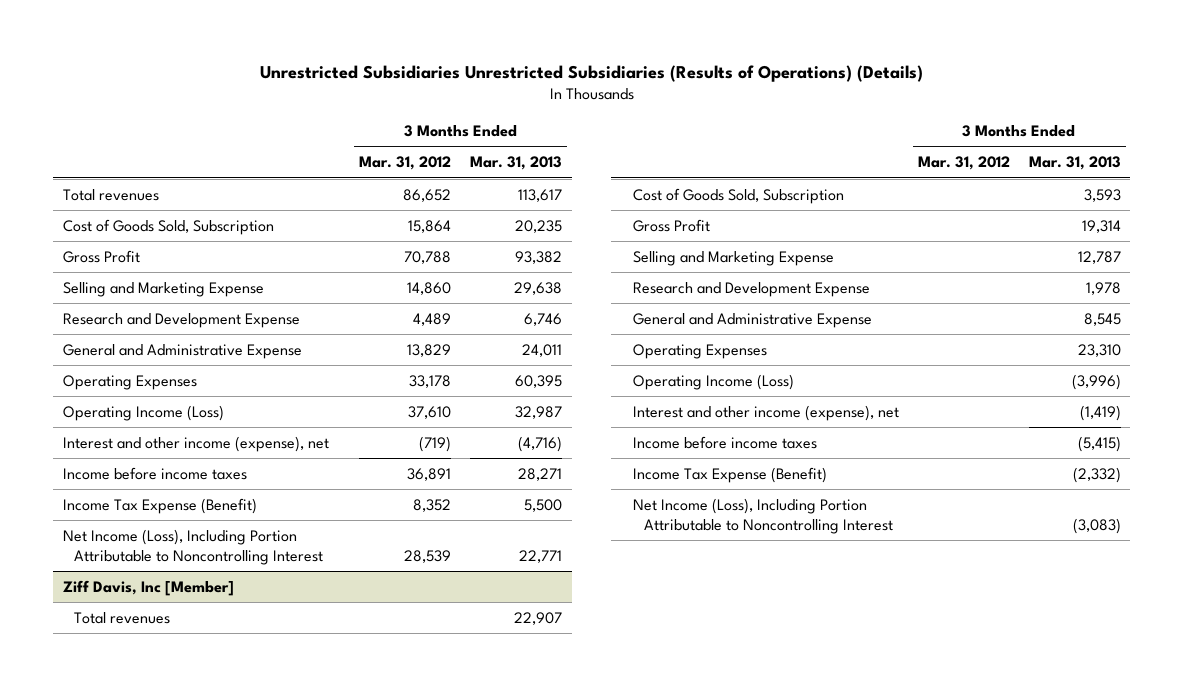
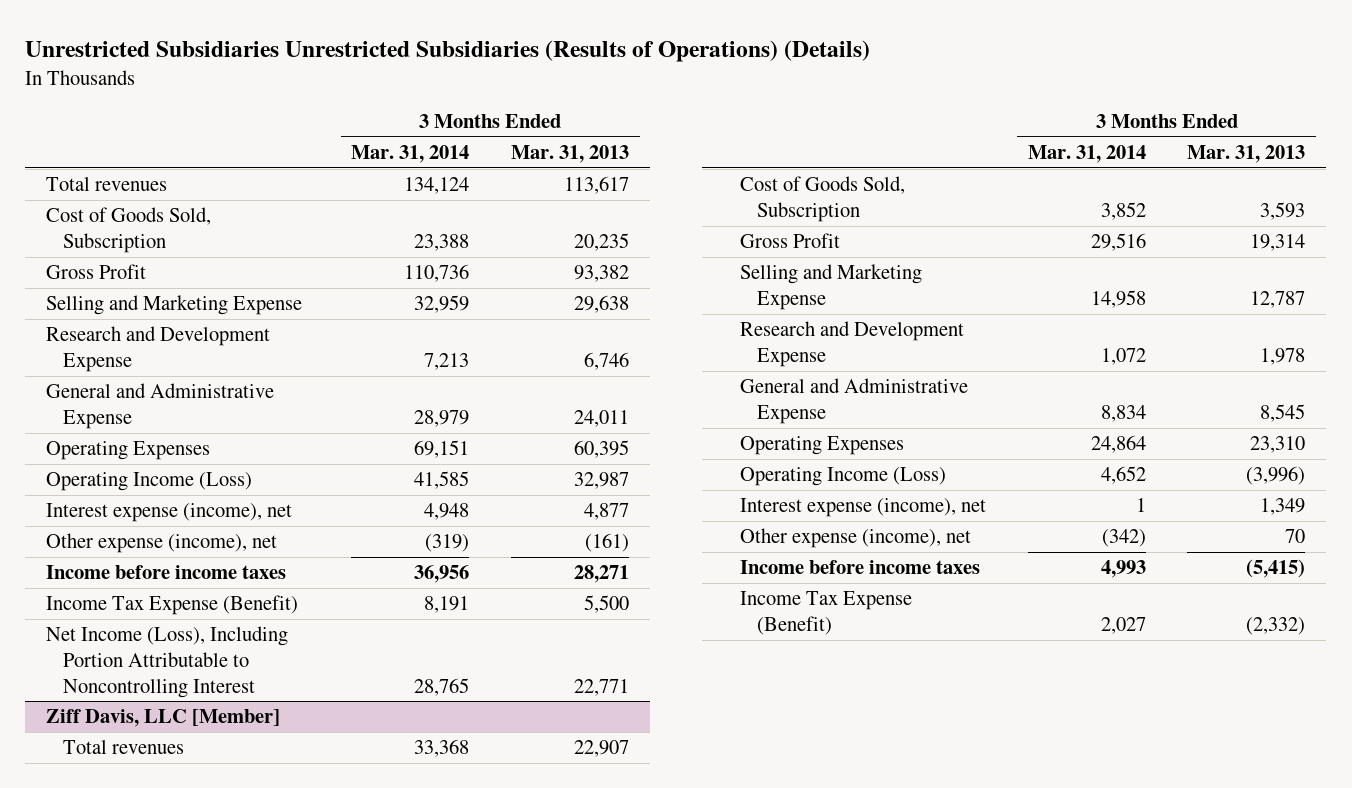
- | 3 Months Ended Mar. 31, 2012 | 3 Months Ended Mar. 31, 2013
+ | 3 Months Ended Mar. 31, 2014 | 3 Months Ended Mar. 31, 2013
- Interest and other income (expense), net | (719) | (4,716)
+ Interest expense (income), net | 4,948 | 4,877
+ Other expense (income), net | (319) | (161)
- Ziff Davis, Inc [Member]
+ Ziff Davis, LLC [Member]
- Interest and other income (expense), net | | (1,419)
+ Interest expense (income), net | 1 | 1,349
+ Other expense (income), net | (342) | 70
- Net Income (Loss), Including Portion Attributable to Noncontrolling Interest | | (3,083)

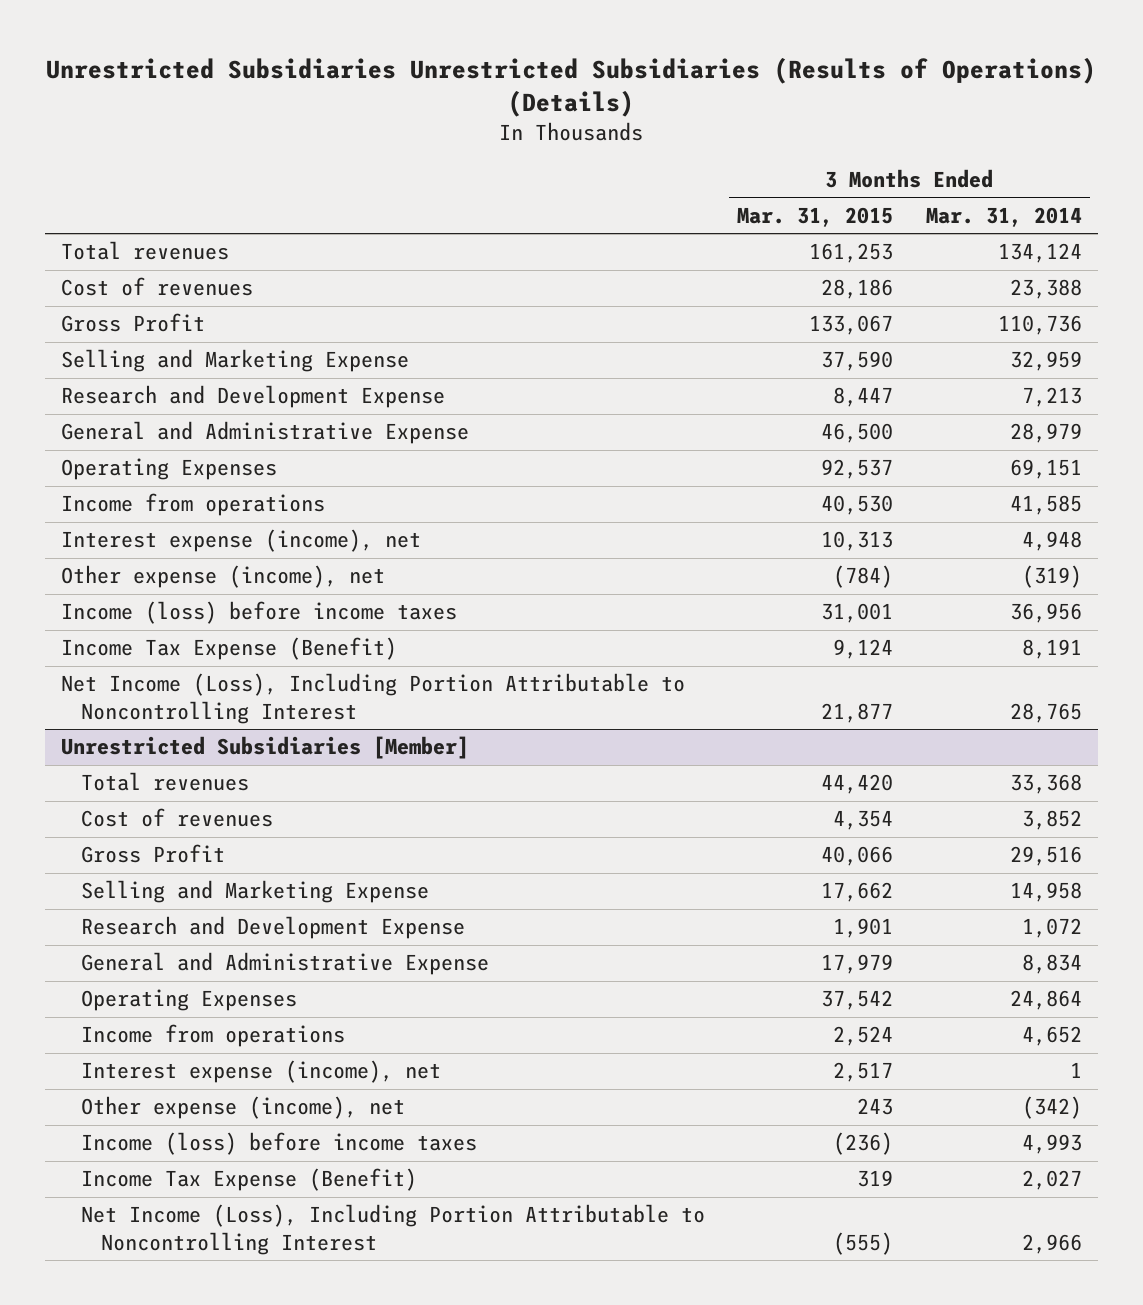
- | 3 Months Ended Mar. 31, 2014 | 3 Months Ended Mar. 31, 2013
+ | 3 Months Ended Mar. 31, 2015 | 3 Months Ended Mar. 31, 2014
- Cost of Goods Sold, Subscription | 23,388 | 20,235
+ Cost of revenues | 28,186 | 23,388
- Operating Income (Loss) | 41,585 | 32,987
+ Income from operations | 40,530 | 41,585
- Income before income taxes | 36,956 | 28,271
+ Income (loss) before income taxes | 31,001 | 36,956
- Ziff Davis, LLC [Member]
+ Unrestricted Subsidiaries [Member]
- Cost of Goods Sold, Subscription | 3,852 | 3,593
+ Cost of revenues | 4,354 | 3,852
- Operating Income (Loss) | 4,652 | (3,996)
+ Income from operations | 2,524 | 4,652
- Income before income taxes | 4,993 | (5,415)
+ Income (loss) before income taxes | (236) | 4,993
+ Net Income (Loss), Including Portion Attributable to Noncontrolling Interest | (555) | 2,966

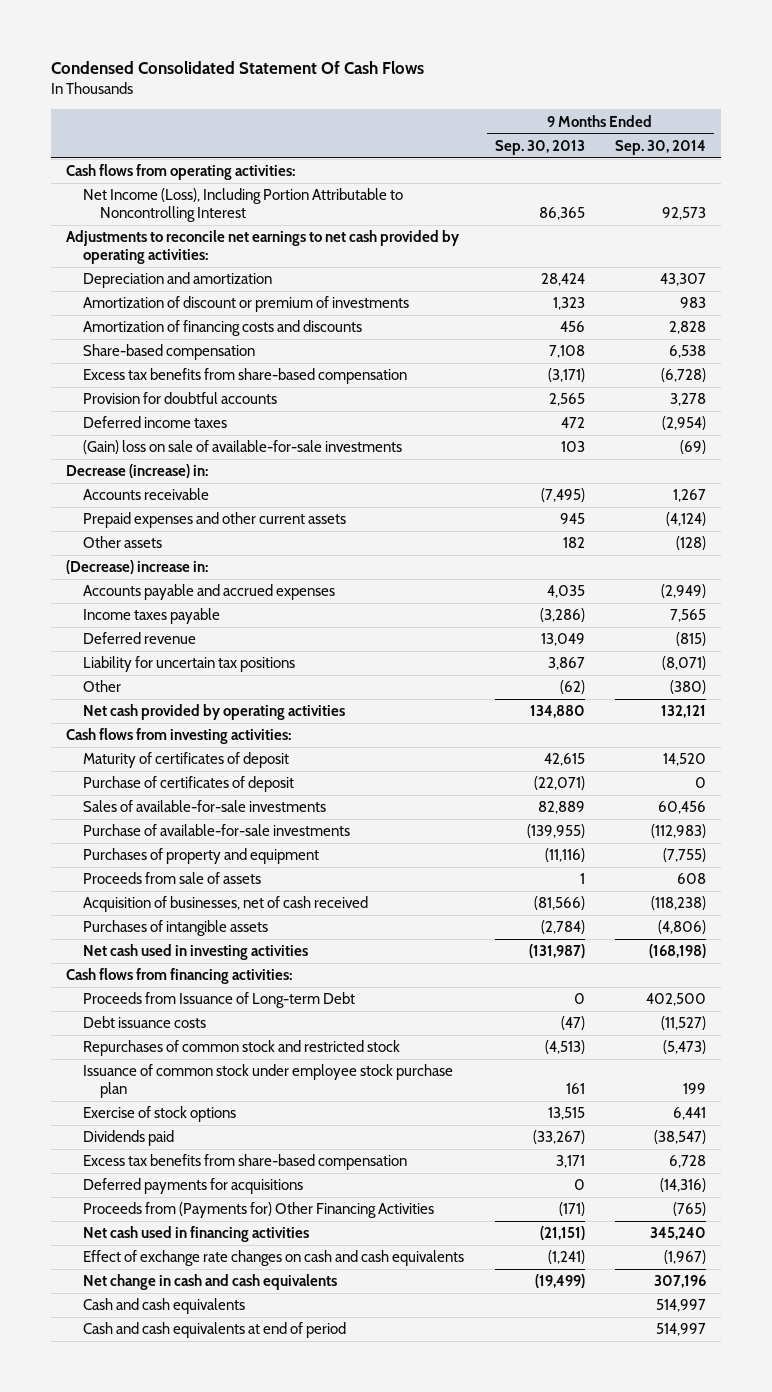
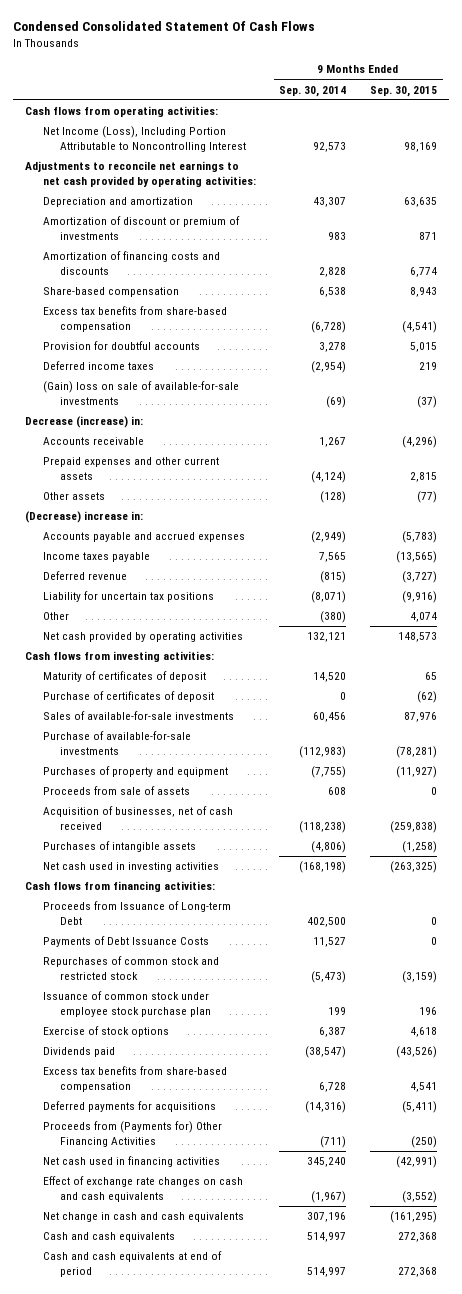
- | 9 Months Ended Sep. 30, 2013 | 9 Months Ended Sep. 30, 2014
+ | 9 Months Ended Sep. 30, 2014 | 9 Months Ended Sep. 30, 2015
- Debt issuance costs | (47) | (11,527)
+ Payments of Debt Issuance Costs | 11,527 | 0
- Exercise of stock options | 13,515 | 6,441
+ Exercise of stock options | 6,387 | 4,618
- Proceeds from (Payments for) Other Financing Activities | (171) | (765)
+ Proceeds from (Payments for) Other Financing Activities | (711) | (250)

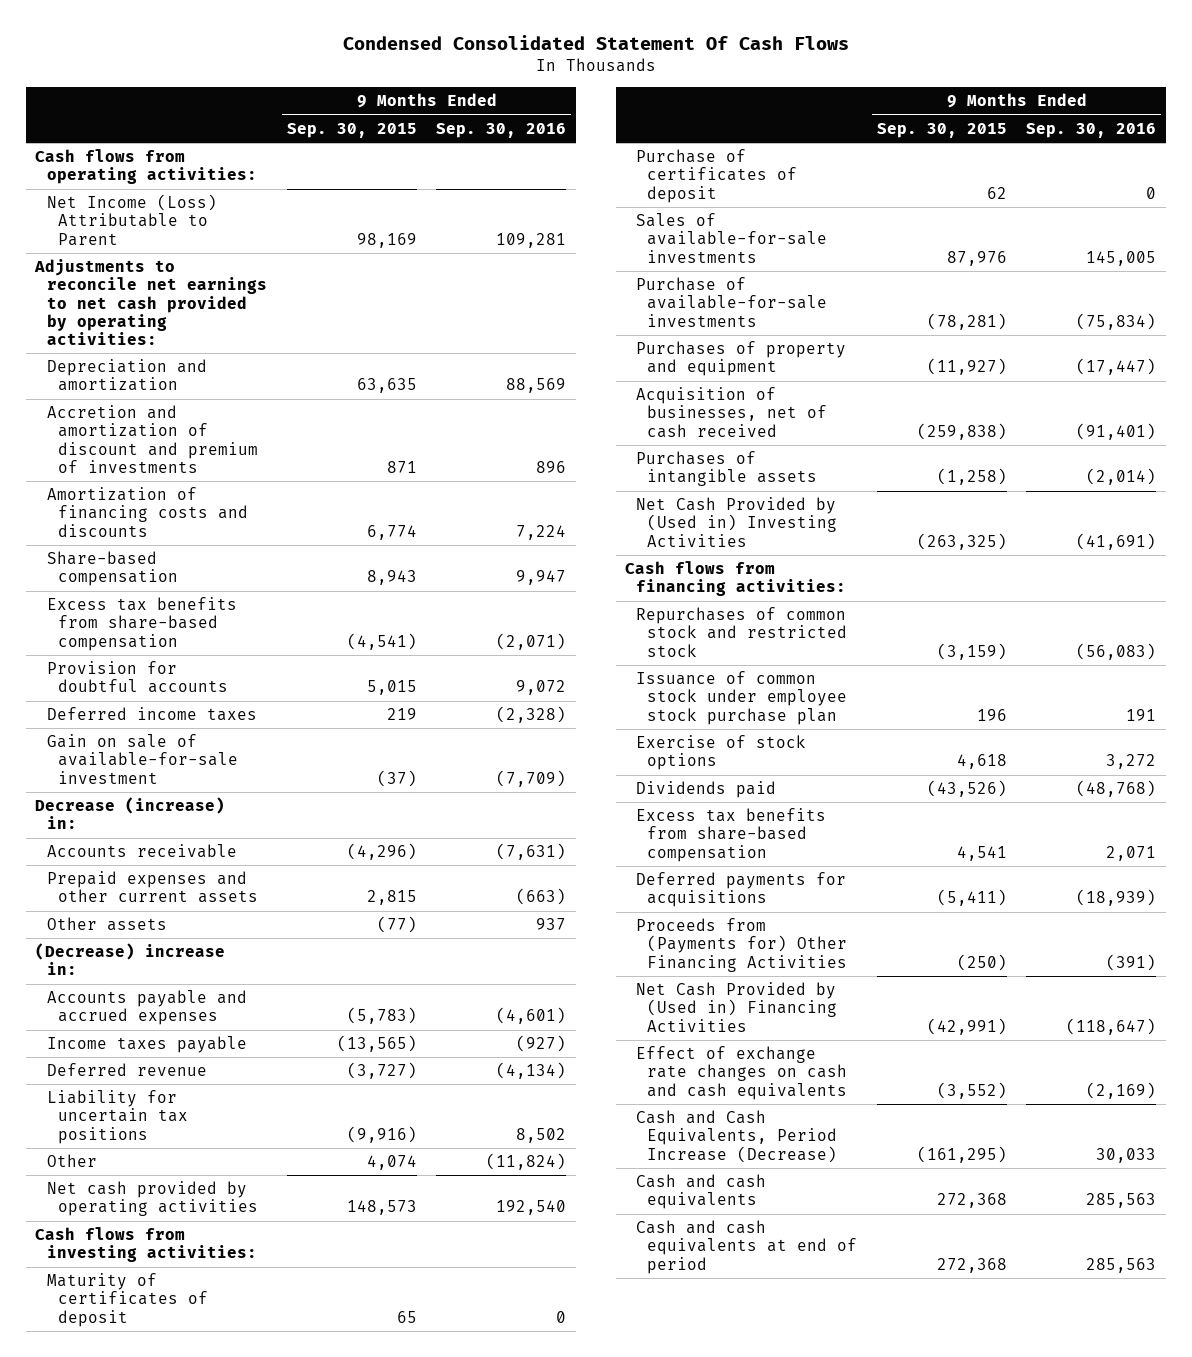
- | 9 Months Ended Sep. 30, 2014 | 9 Months Ended Sep. 30, 2015
+ | 9 Months Ended Sep. 30, 2015 | 9 Months Ended Sep. 30, 2016
- Net Income (Loss), Including Portion Attributable to Noncontrolling Interest | 92,573 | 98,169
+ Net Income (Loss) Attributable to Parent | 98,169 | 109,281
- Amortization of discount or premium of investments | 983 | 871
+ Accretion and amortization of discount and premium of investments | 871 | 896
- (Gain) loss on sale of available-for-sale investments | (69) | (37)
+ Gain on sale of available-for-sale investment | (37) | (7,709)
- Purchase of certificates of deposit | 0 | (62)
+ Purchase of certificates of deposit | 62 | 0
- Proceeds from sale of assets | 608 | 0
- Net cash used in investing activities | (168,198) | (263,325)
+ Net Cash Provided by (Used in) Investing Activities | (263,325) | (41,691)
- Proceeds from Issuance of Long-term Debt | 402,500 | 0
- Payments of Debt Issuance Costs | 11,527 | 0
- Net cash used in financing activities | 345,240 | (42,991)
+ Net Cash Provided by (Used in) Financing Activities | (42,991) | (118,647)
- Net change in cash and cash equivalents | 307,196 | (161,295)
+ Cash and Cash Equivalents, Period Increase (Decrease) | (161,295) | 30,033

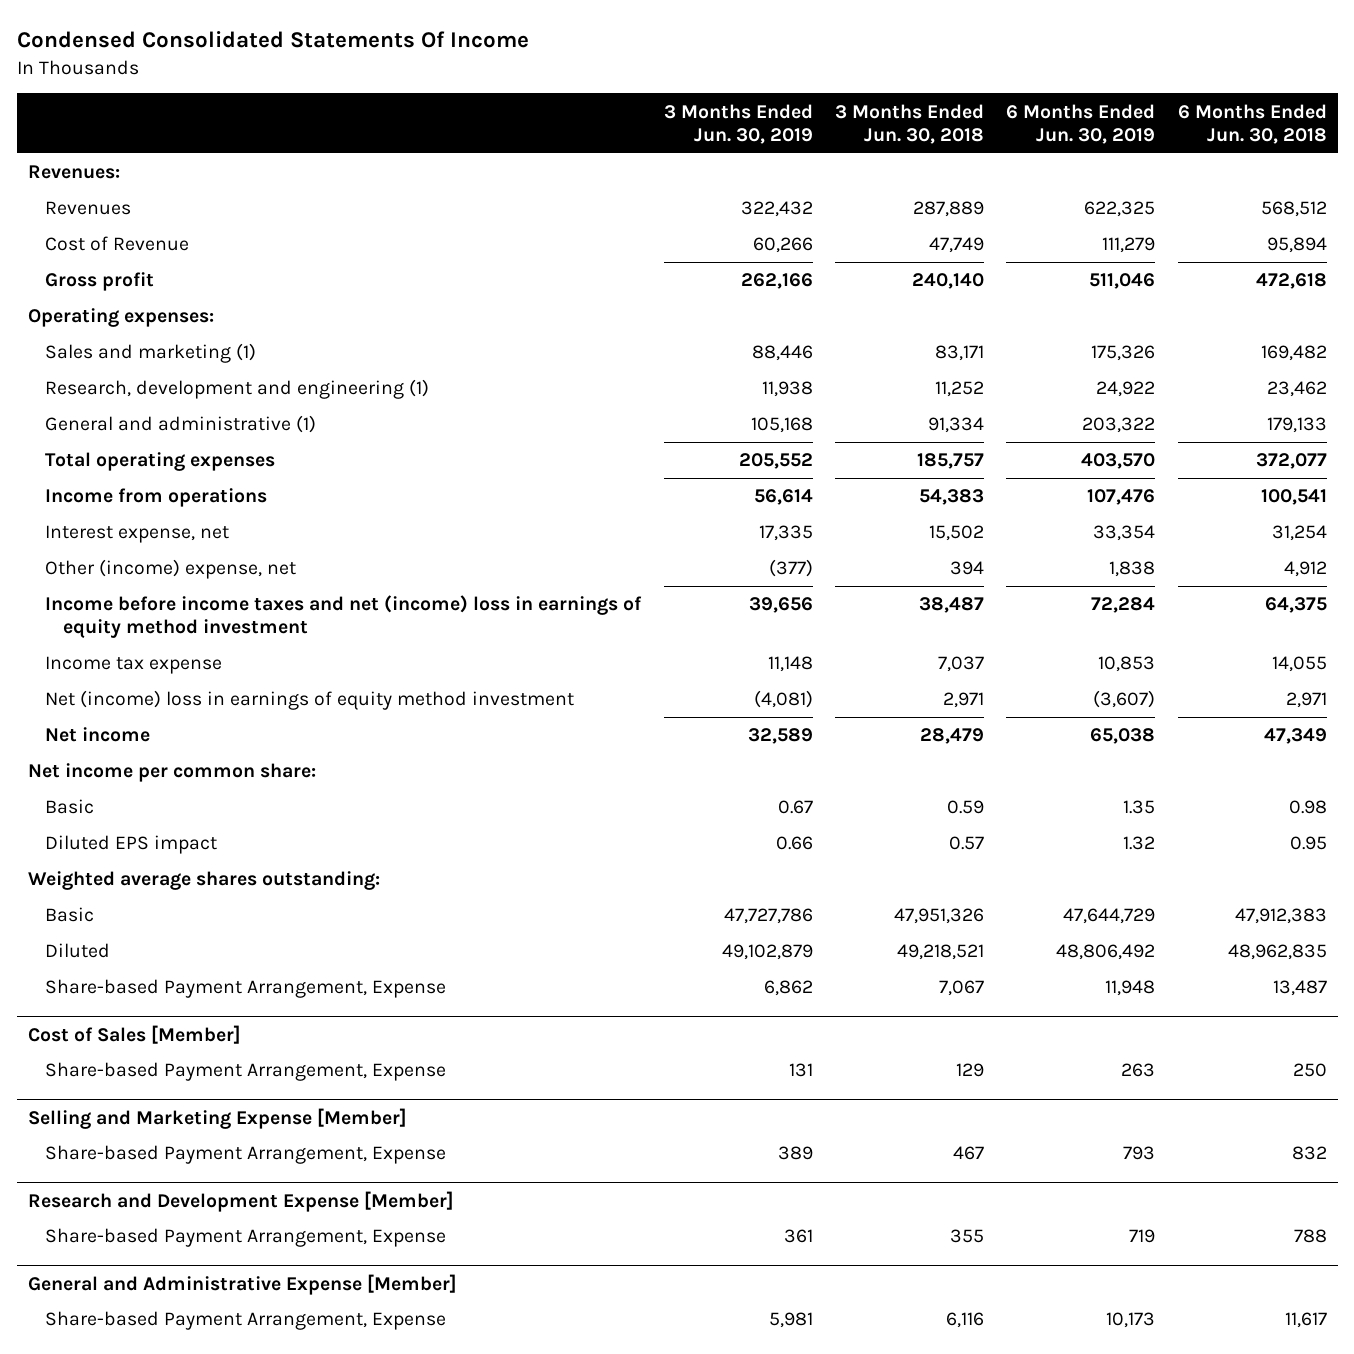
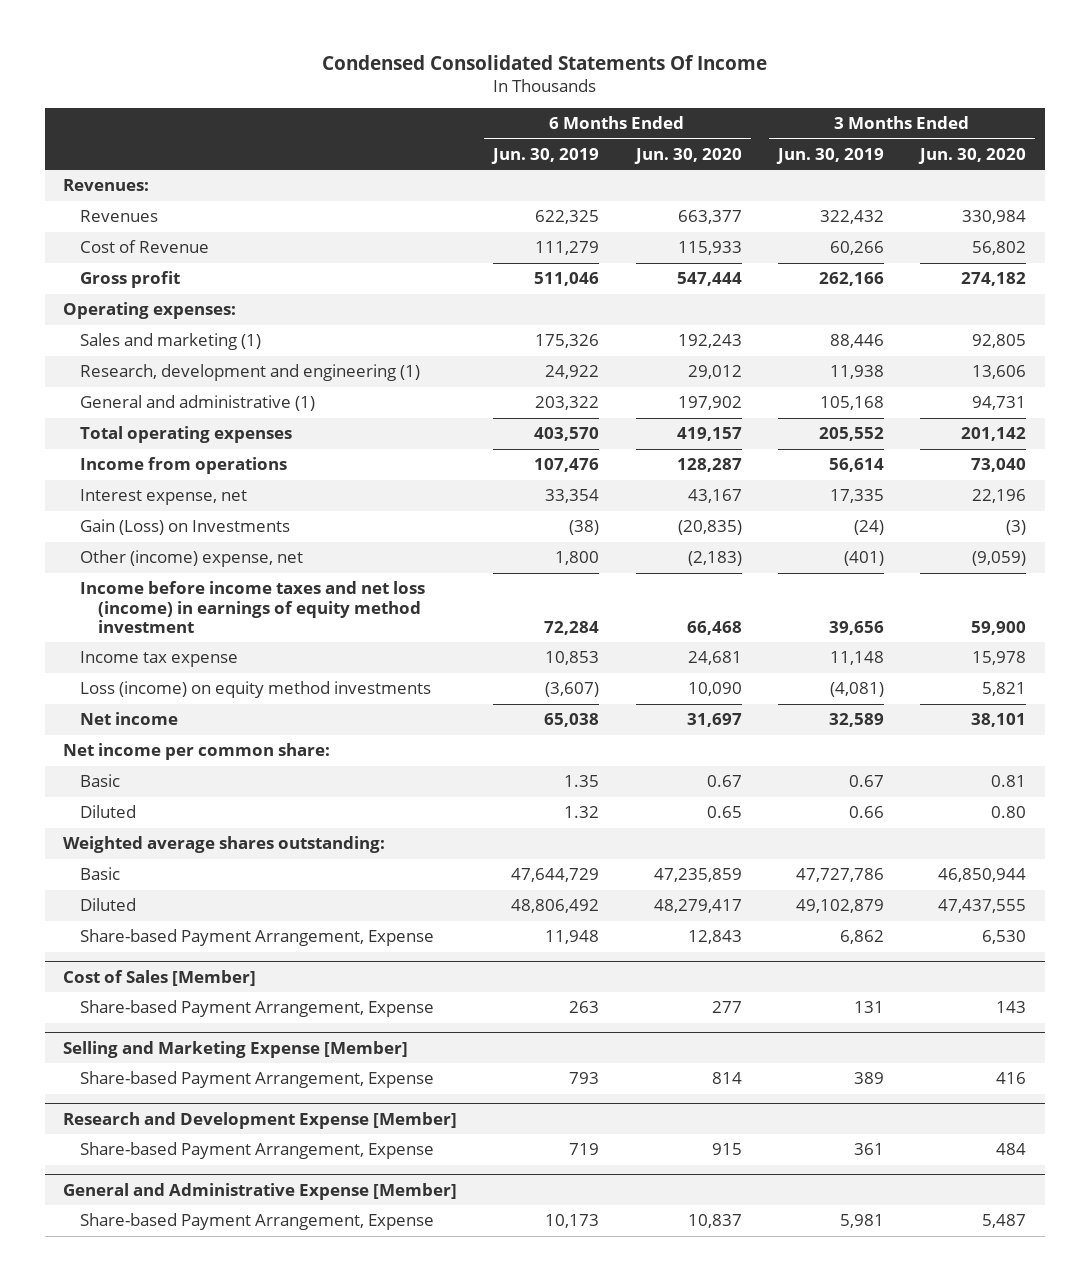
- | 3 Months Ended Jun. 30, 2019 | 3 Months Ended Jun. 30, 2018 | 6 Months Ended Jun. 30, 2019 | 6 Months Ended Jun. 30, 2018
+ | 6 Months Ended Jun. 30, 2019 | 6 Months Ended Jun. 30, 2020 | 3 Months Ended Jun. 30, 2019 | 3 Months Ended Jun. 30, 2020
- Other (income) expense, net | (377) | 394 | 1,838 | 4,912
- Income before income taxes and net (income) loss in earnings of equity method investment | 39,656 | 38,487 | 72,284 | 64,375
+ Gain (Loss) on Investments | (38) | (20,835) | (24) | (3)
+ Other (income) expense, net | 1,800 | (2,183) | (401) | (9,059)
+ Income before income taxes and net loss (income) in earnings of equity method investment | 72,284 | 66,468 | 39,656 | 59,900
- Net (income) loss in earnings of equity method investment | (4,081) | 2,971 | (3,607) | 2,971
+ Loss (income) on equity method investments | (3,607) | 10,090 | (4,081) | 5,821
- Diluted EPS impact | 0.66 | 0.57 | 1.32 | 0.95
+ Diluted | 1.32 | 0.65 | 0.66 | 0.80

